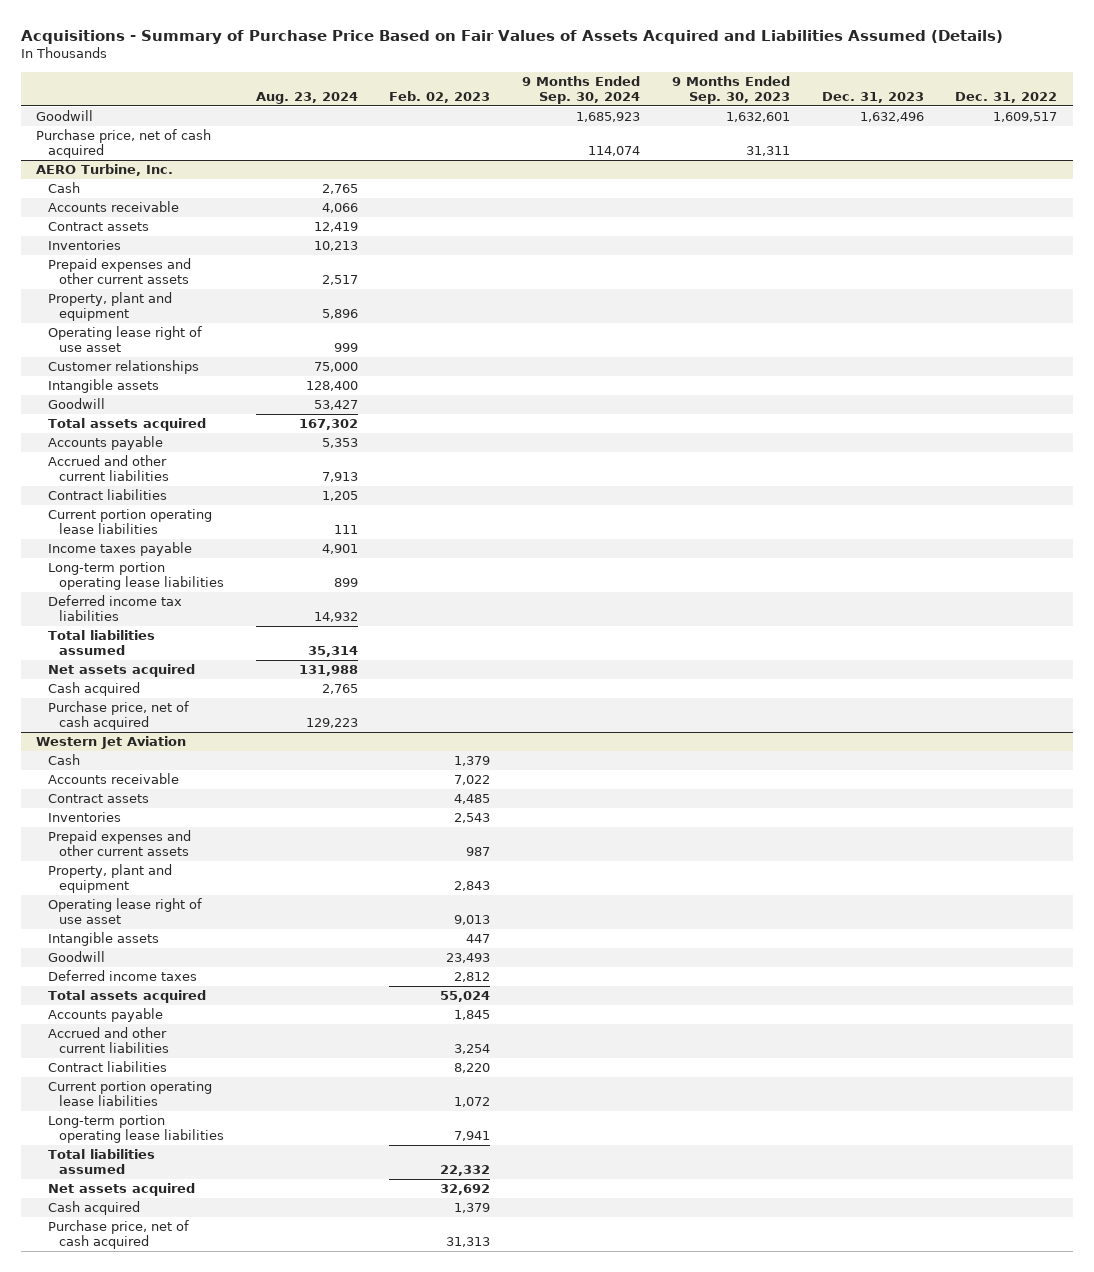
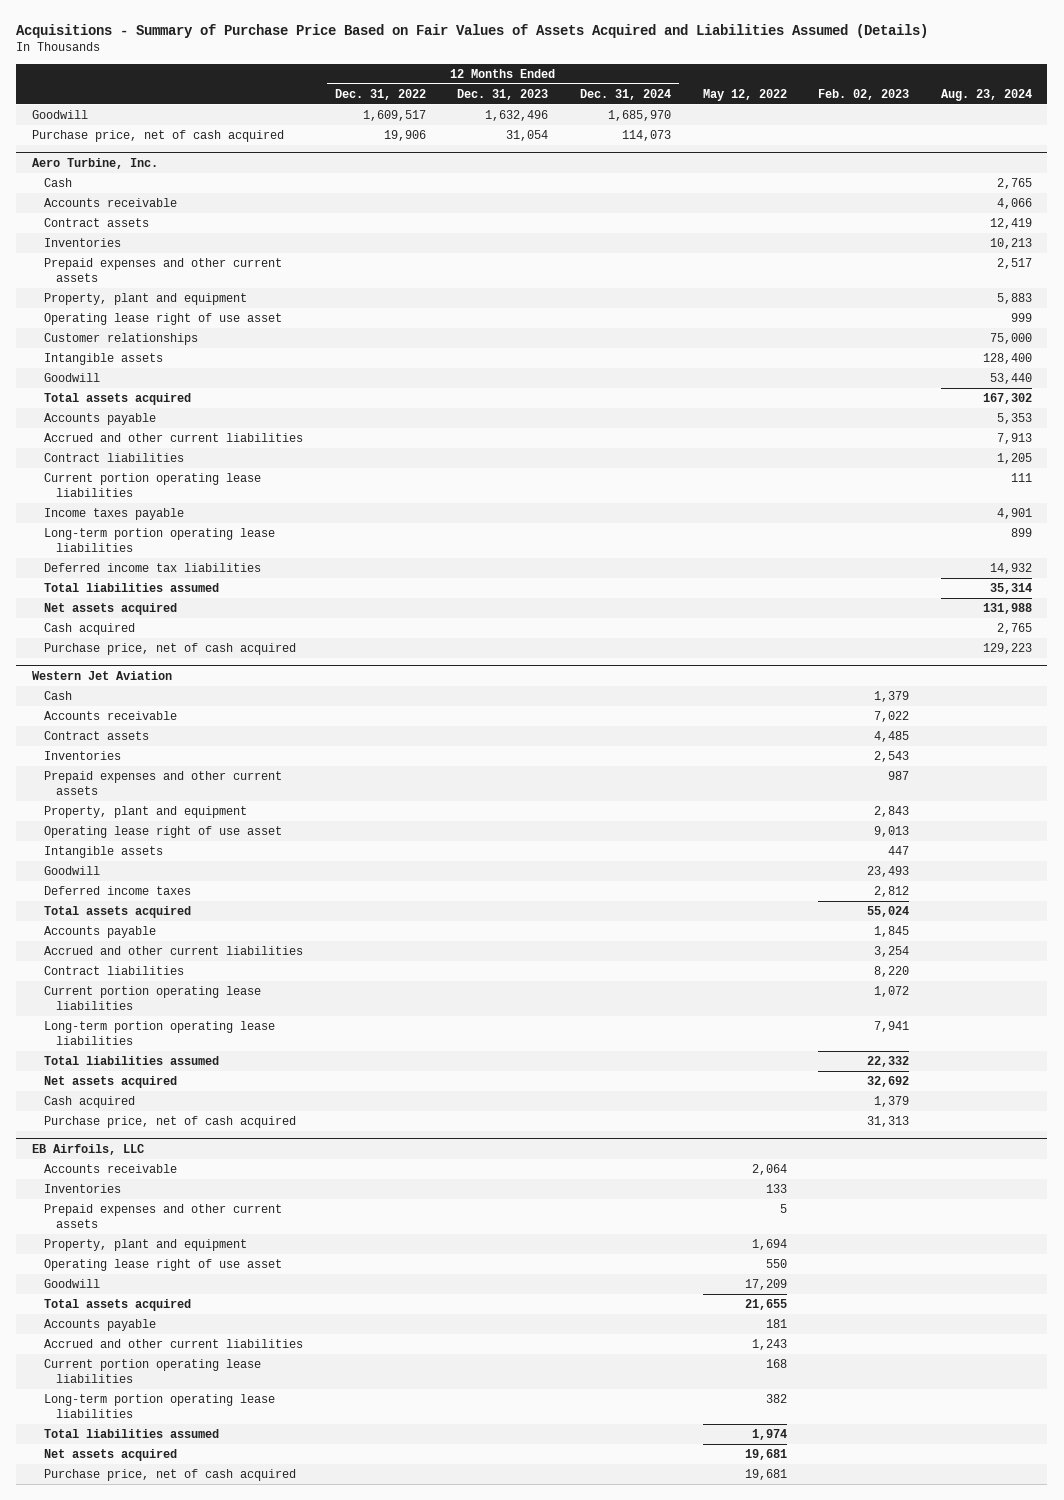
- | Aug. 23, 2024 | Feb. 02, 2023 | 9 Months Ended Sep. 30, 2024 | 9 Months Ended Sep. 30, 2023 | Dec. 31, 2023 | Dec. 31, 2022
+ | 12 Months Ended Dec. 31, 2022 | 12 Months Ended Dec. 31, 2023 | 12 Months Ended Dec. 31, 2024 | May 12, 2022 | Feb. 02, 2023 | Aug. 23, 2024
- AERO Turbine, Inc.
+ Aero Turbine, Inc.
- Property, plant and equipment | 5,896 | | | | |
+ Property, plant and equipment | | | | | | 5,883
- Goodwill | 53,427 | | | | |
+ Goodwill | | | | | | 53,440
+ EB Airfoils, LLC
+ Accounts receivable | | | | 2,064 | |
+ Inventories | | | | 133 | |
+ Prepaid expenses and other current assets | | | | 5 | |
+ Property, plant and equipment | | | | 1,694 | |
+ Operating lease right of use asset | | | | 550 | |
+ Goodwill | | | | 17,209 | |
+ Total assets acquired | | | | 21,655 | |
+ Accounts payable | | | | 181 | |
+ Accrued and other current liabilities | | | | 1,243 | |
+ Current portion operating lease liabilities | | | | 168 | |
+ Long-term portion operating lease liabilities | | | | 382 | |
+ Total liabilities assumed | | | | 1,974 | |
+ Net assets acquired | | | | 19,681 | |
+ Purchase price, net of cash acquired | | | | 19,681 | |

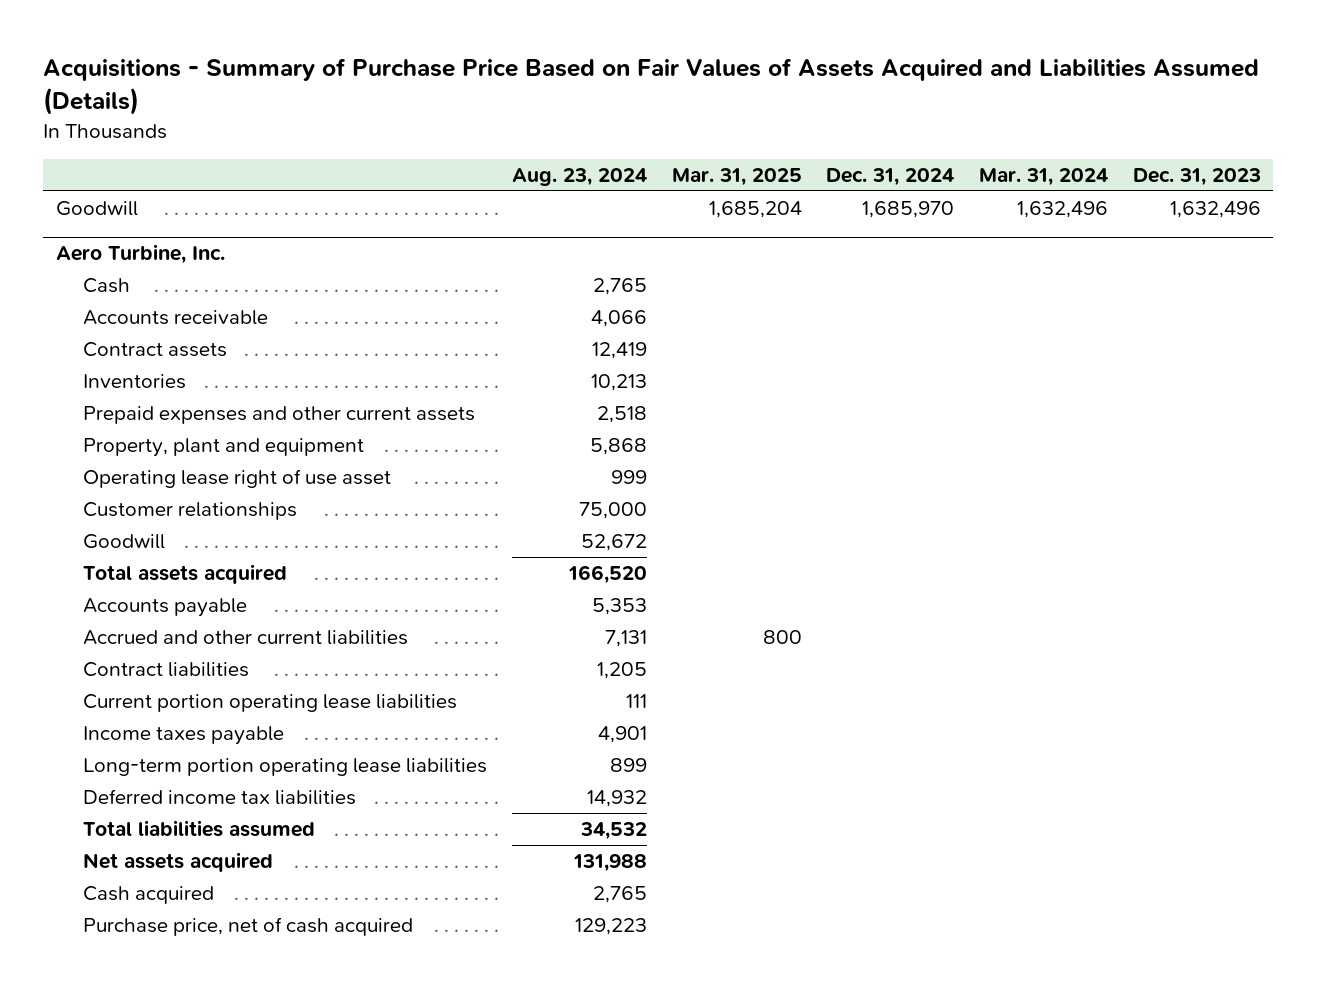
- | 12 Months Ended Dec. 31, 2022 | 12 Months Ended Dec. 31, 2023 | 12 Months Ended Dec. 31, 2024 | May 12, 2022 | Feb. 02, 2023 | Aug. 23, 2024
+ | Aug. 23, 2024 | Mar. 31, 2025 | Dec. 31, 2024 | Mar. 31, 2024 | Dec. 31, 2023
- Purchase price, net of cash acquired | 19,906 | 31,054 | 114,073 | | |
@ Aero Turbine, Inc.
- Prepaid expenses and other current assets | | | | | | 2,517
- Property, plant and equipment | | | | | | 5,883
+ Prepaid expenses and other current assets | 2,518 | | | |
+ Property, plant and equipment | 5,868 | | | |
- Intangible assets | | | | | | 128,400
- Goodwill | | | | | | 53,440
- Total assets acquired | | | | | | 167,302
+ Goodwill | 52,672 | | | |
+ Total assets acquired | 166,520 | | | |
- Accrued and other current liabilities | | | | | | 7,913
+ Accrued and other current liabilities | 7,131 | 800 | | |
- Total liabilities assumed | | | | | | 35,314
+ Total liabilities assumed | 34,532 | | | |
- Western Jet Aviation
- Cash | | | | | 1,379 |
- Accounts receivable | | | | | 7,022 |
- Contract assets | | | | | 4,485 |
- Inventories | | | | | 2,543 |
- Prepaid expenses and other current assets | | | | | 987 |
- Property, plant and equipment | | | | | 2,843 |
- Operating lease right of use asset | | | | | 9,013 |
- Intangible assets | | | | | 447 |
- Goodwill | | | | | 23,493 |
- Deferred income taxes | | | | | 2,812 |
- Total assets acquired | | | | | 55,024 |
- Accounts payable | | | | | 1,845 |
- Accrued and other current liabilities | | | | | 3,254 |
- Contract liabilities | | | | | 8,220 |
- Current portion operating lease liabilities | | | | | 1,072 |
- Long-term portion operating lease liabilities | | | | | 7,941 |
- Total liabilities assumed | | | | | 22,332 |
- Net assets acquired | | | | | 32,692 |
- Cash acquired | | | | | 1,379 |
- Purchase price, net of cash acquired | | | | | 31,313 |
- EB Airfoils, LLC
- Accounts receivable | | | | 2,064 | |
- Inventories | | | | 133 | |
- Prepaid expenses and other current assets | | | | 5 | |
- Property, plant and equipment | | | | 1,694 | |
- Operating lease right of use asset | | | | 550 | |
- Goodwill | | | | 17,209 | |
- Total assets acquired | | | | 21,655 | |
- Accounts payable | | | | 181 | |
- Accrued and other current liabilities | | | | 1,243 | |
- Current portion operating lease liabilities | | | | 168 | |
- Long-term portion operating lease liabilities | | | | 382 | |
- Total liabilities assumed | | | | 1,974 | |
- Net assets acquired | | | | 19,681 | |
- Purchase price, net of cash acquired | | | | 19,681 | |

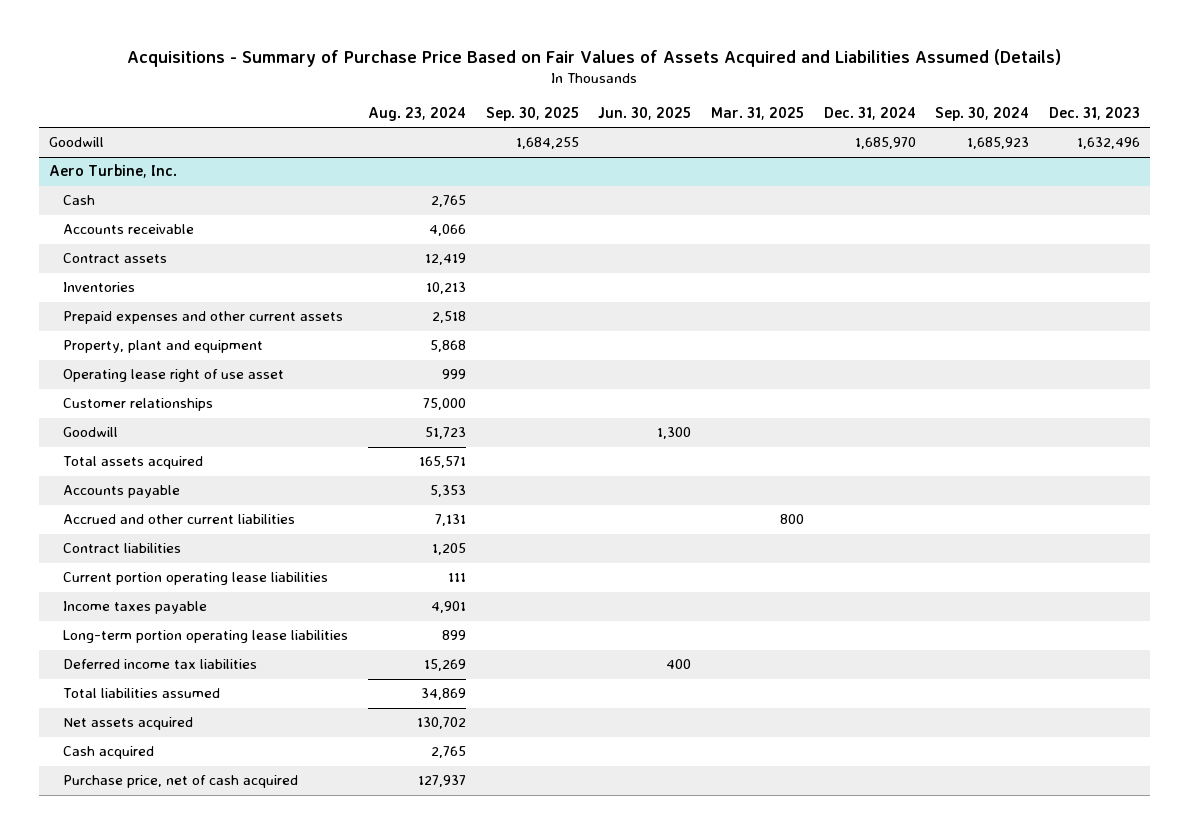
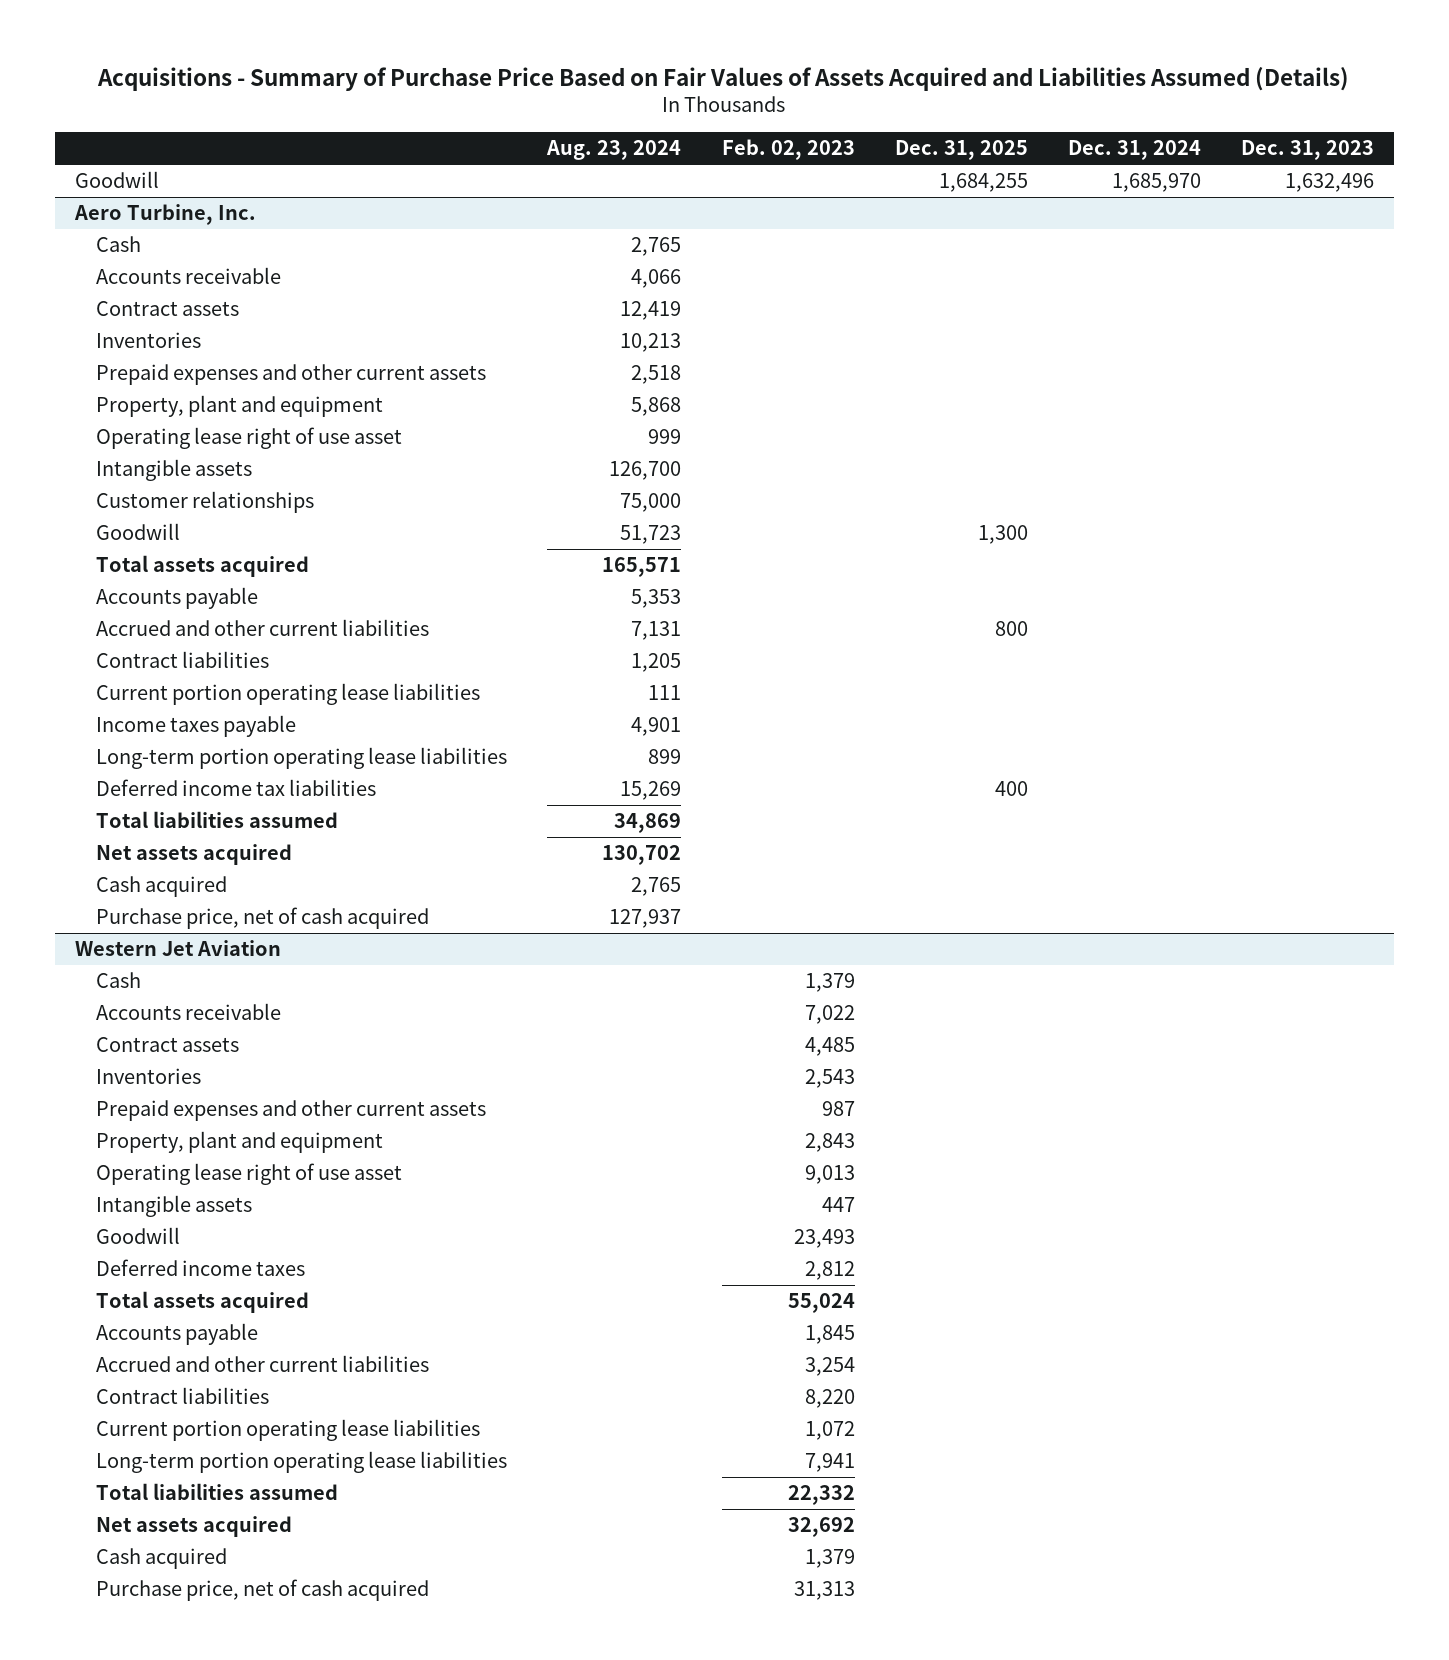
- | Aug. 23, 2024 | Sep. 30, 2025 | Jun. 30, 2025 | Mar. 31, 2025 | Dec. 31, 2024 | Sep. 30, 2024 | Dec. 31, 2023
+ | Aug. 23, 2024 | Feb. 02, 2023 | Dec. 31, 2025 | Dec. 31, 2024 | Dec. 31, 2023
@ Aero Turbine, Inc.
+ Intangible assets | 126,700 | | | |
+ Western Jet Aviation
+ Cash | | 1,379 | | |
+ Accounts receivable | | 7,022 | | |
+ Contract assets | | 4,485 | | |
+ Inventories | | 2,543 | | |
+ Prepaid expenses and other current assets | | 987 | | |
+ Property, plant and equipment | | 2,843 | | |
+ Operating lease right of use asset | | 9,013 | | |
+ Intangible assets | | 447 | | |
+ Goodwill | | 23,493 | | |
+ Deferred income taxes | | 2,812 | | |
+ Total assets acquired | | 55,024 | | |
+ Accounts payable | | 1,845 | | |
+ Accrued and other current liabilities | | 3,254 | | |
+ Contract liabilities | | 8,220 | | |
+ Current portion operating lease liabilities | | 1,072 | | |
+ Long-term portion operating lease liabilities | | 7,941 | | |
+ Total liabilities assumed | | 22,332 | | |
+ Net assets acquired | | 32,692 | | |
+ Cash acquired | | 1,379 | | |
+ Purchase price, net of cash acquired | | 31,313 | | |

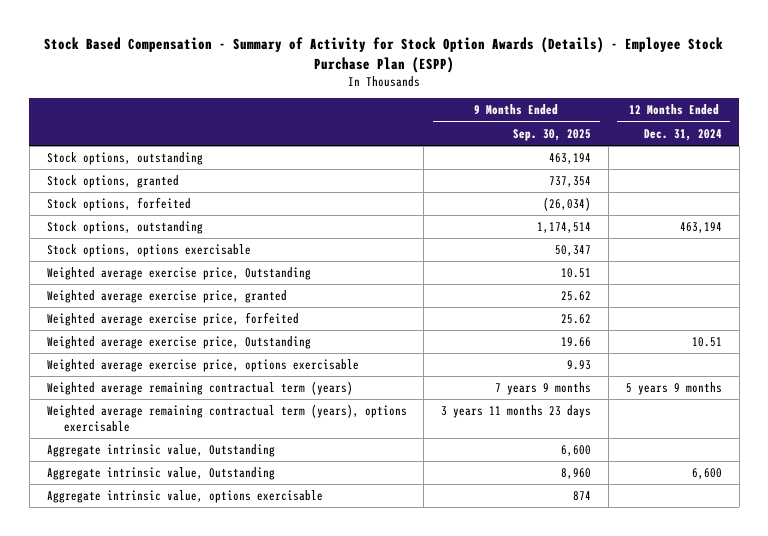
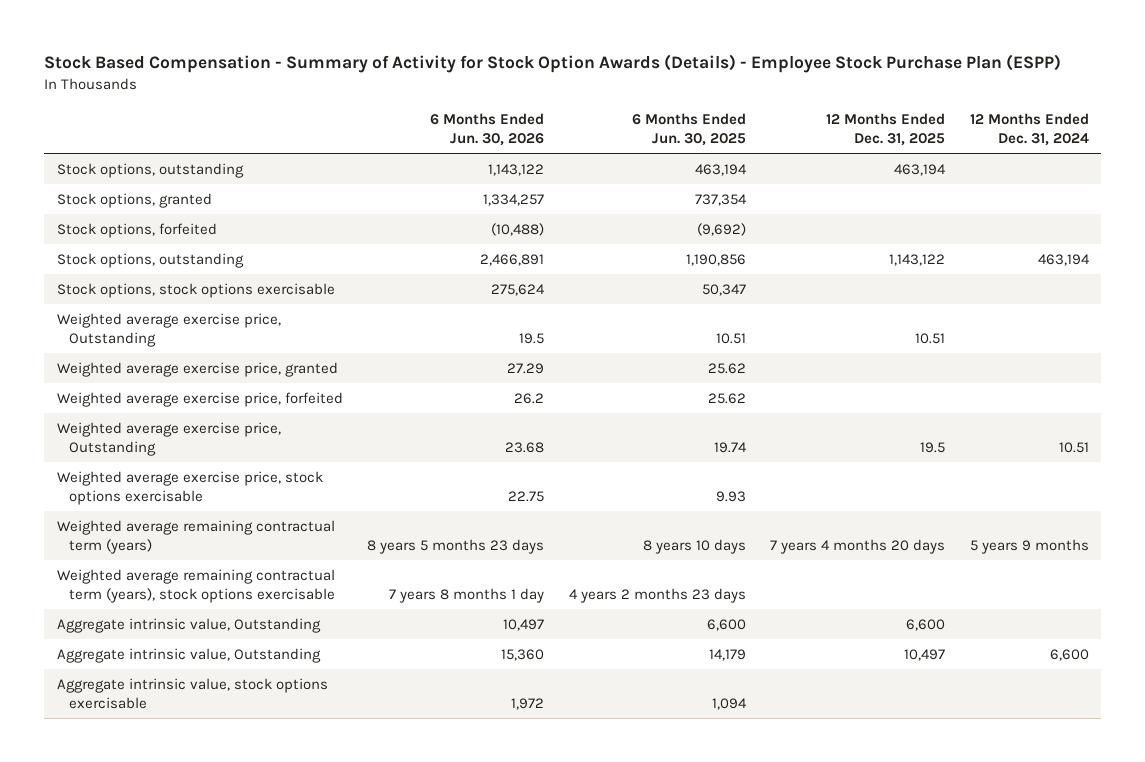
- | 9 Months Ended Sep. 30, 2025 | 12 Months Ended Dec. 31, 2024
+ | 6 Months Ended Jun. 30, 2026 | 6 Months Ended Jun. 30, 2025 | 12 Months Ended Dec. 31, 2025 | 12 Months Ended Dec. 31, 2024
- Stock options, options exercisable | 50,347 |
+ Stock options, stock options exercisable | 275,624 | 50,347 | |
- Weighted average exercise price, options exercisable | 9.93 |
+ Weighted average exercise price, stock options exercisable | 22.75 | 9.93 | |
- Weighted average remaining contractual term (years), options exercisable | 3 years 11 months 23 days |
+ Weighted average remaining contractual term (years), stock options exercisable | 7 years 8 months 1 day | 4 years 2 months 23 days | |
- Aggregate intrinsic value, options exercisable | 874 |
+ Aggregate intrinsic value, stock options exercisable | 1,972 | 1,094 | |

